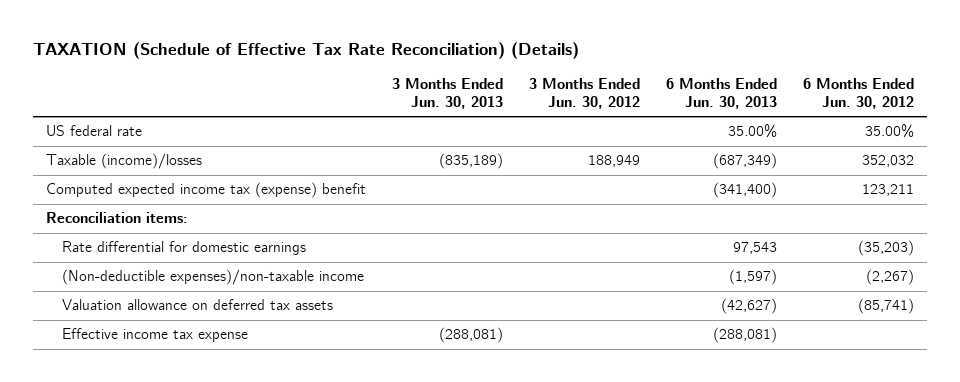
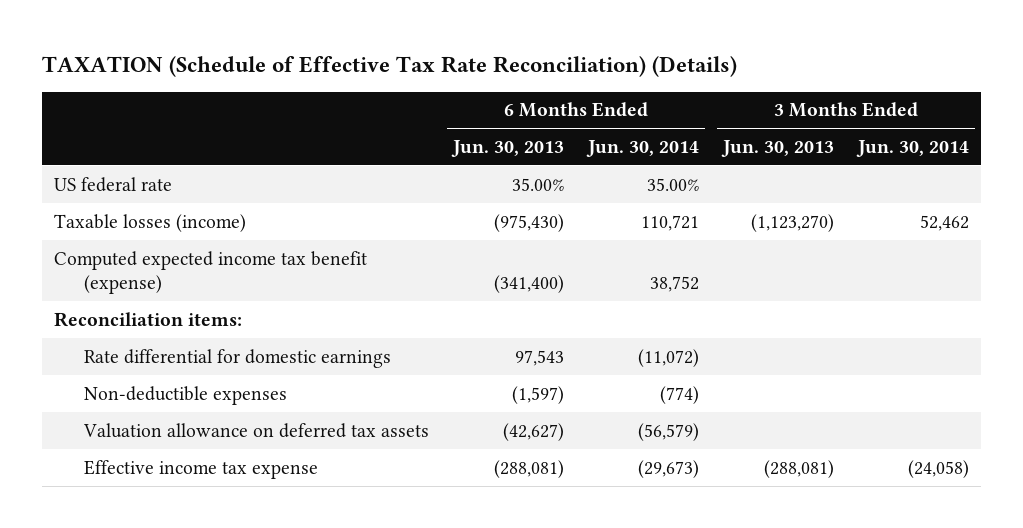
- | 3 Months Ended Jun. 30, 2013 | 3 Months Ended Jun. 30, 2012 | 6 Months Ended Jun. 30, 2013 | 6 Months Ended Jun. 30, 2012
+ | 6 Months Ended Jun. 30, 2013 | 6 Months Ended Jun. 30, 2014 | 3 Months Ended Jun. 30, 2013 | 3 Months Ended Jun. 30, 2014
- Taxable (income)/losses | (835,189) | 188,949 | (687,349) | 352,032
- Computed expected income tax (expense) benefit | | | (341,400) | 123,211
+ Taxable losses (income) | (975,430) | 110,721 | (1,123,270) | 52,462
+ Computed expected income tax benefit (expense) | (341,400) | 38,752 | |
- (Non-deductible expenses)/non-taxable income | | | (1,597) | (2,267)
+ Non-deductible expenses | (1,597) | (774) | |

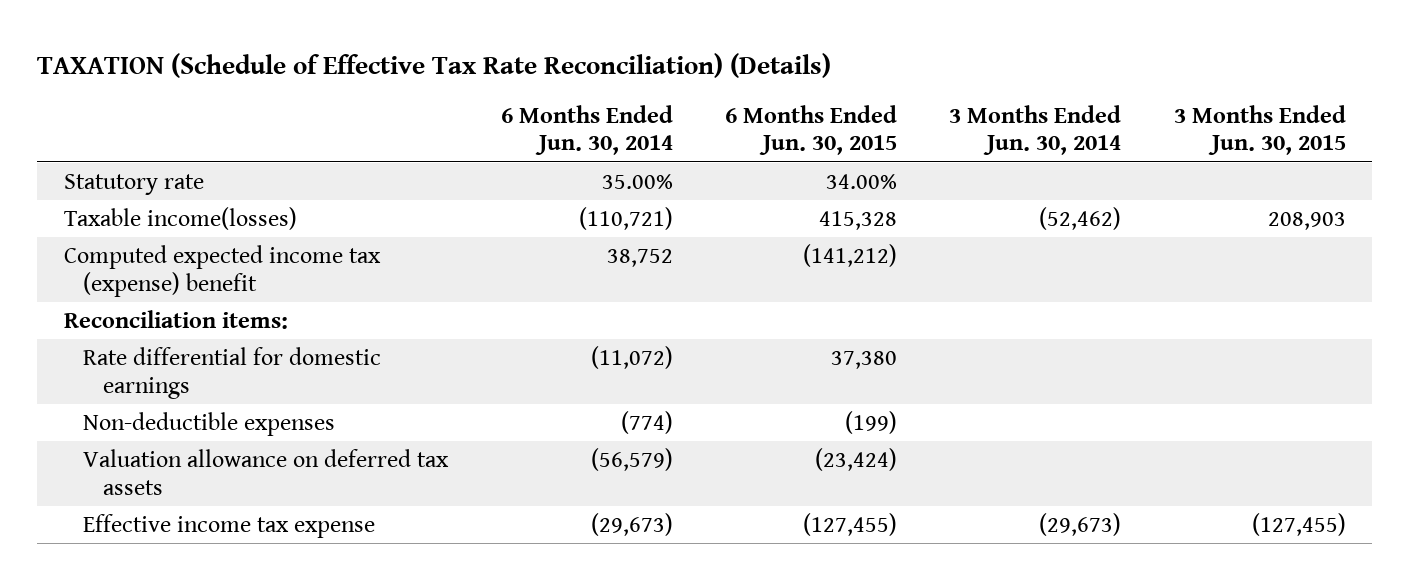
- | 6 Months Ended Jun. 30, 2013 | 6 Months Ended Jun. 30, 2014 | 3 Months Ended Jun. 30, 2013 | 3 Months Ended Jun. 30, 2014
+ | 6 Months Ended Jun. 30, 2014 | 6 Months Ended Jun. 30, 2015 | 3 Months Ended Jun. 30, 2014 | 3 Months Ended Jun. 30, 2015
- US federal rate | 35.00% | 35.00% | |
- Taxable losses (income) | (975,430) | 110,721 | (1,123,270) | 52,462
- Computed expected income tax benefit (expense) | (341,400) | 38,752 | |
+ Statutory rate | 35.00% | 34.00% | |
+ Taxable income(losses) | (110,721) | 415,328 | (52,462) | 208,903
+ Computed expected income tax (expense) benefit | 38,752 | (141,212) | |
- Effective income tax expense | (288,081) | (29,673) | (288,081) | (24,058)
+ Effective income tax expense | (29,673) | (127,455) | (29,673) | (127,455)

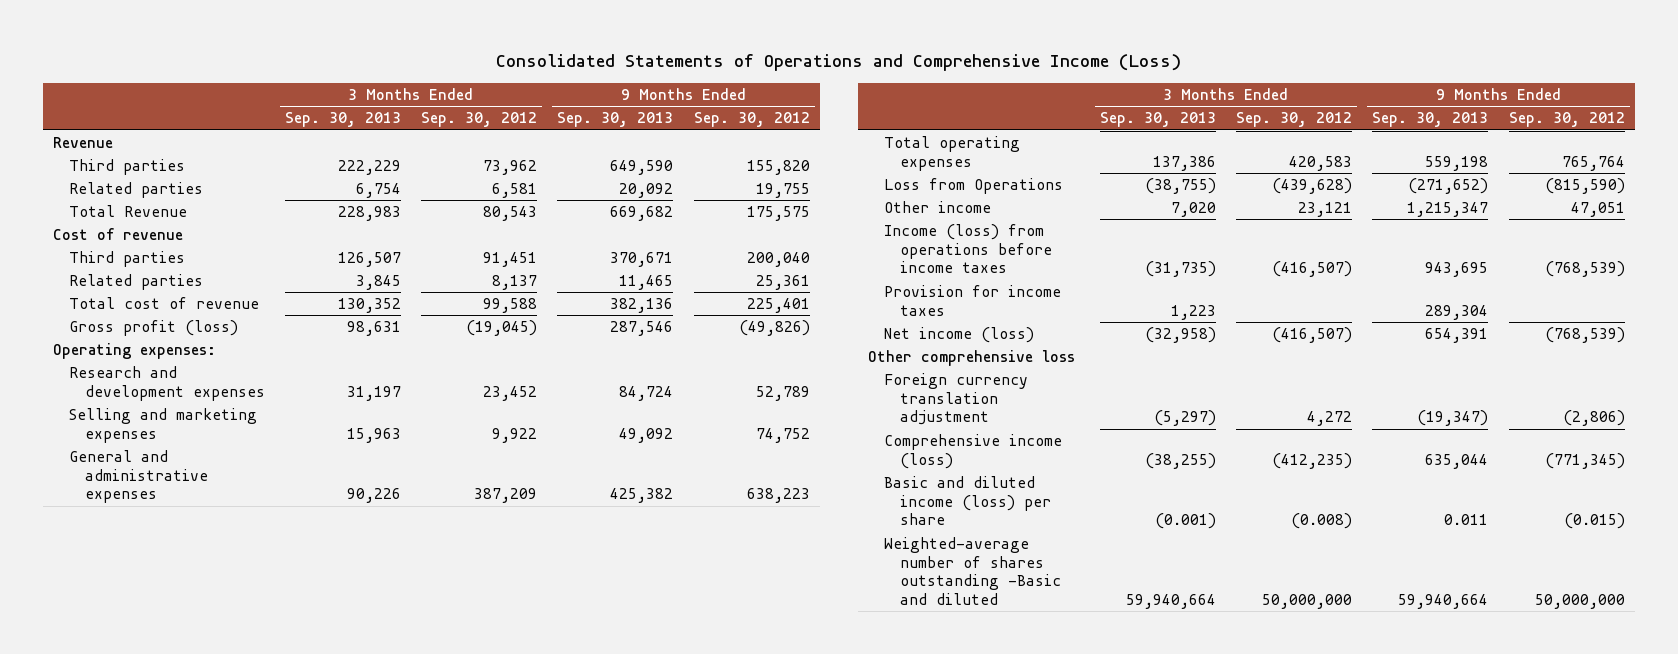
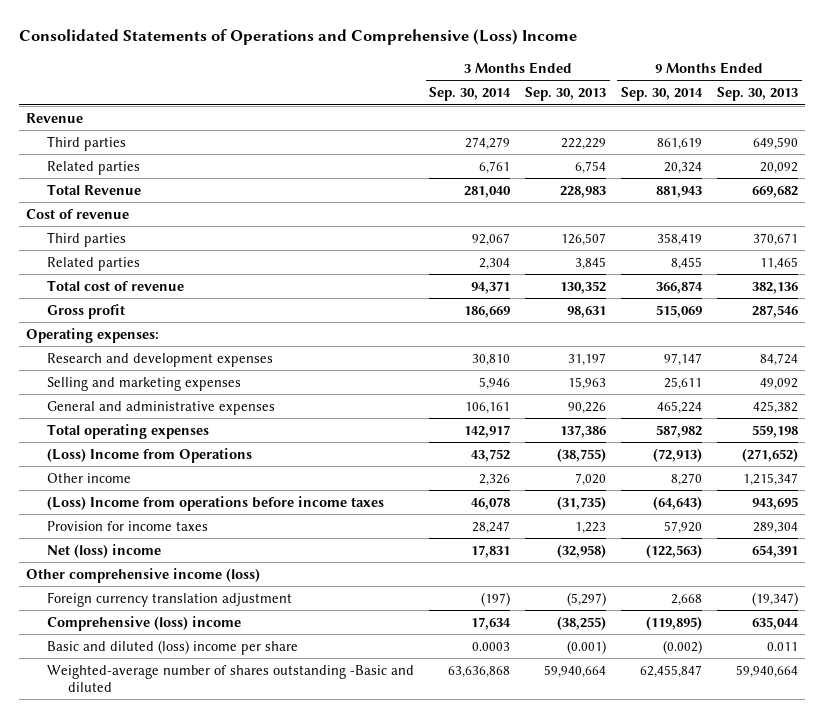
- Consolidated Statements of Operations and Comprehensive Income (Loss)
+ Consolidated Statements of Operations and Comprehensive (Loss) Income
- | 3 Months Ended Sep. 30, 2013 | 3 Months Ended Sep. 30, 2012 | 9 Months Ended Sep. 30, 2013 | 9 Months Ended Sep. 30, 2012
+ | 3 Months Ended Sep. 30, 2014 | 3 Months Ended Sep. 30, 2013 | 9 Months Ended Sep. 30, 2014 | 9 Months Ended Sep. 30, 2013
- Gross profit (loss) | 98,631 | (19,045) | 287,546 | (49,826)
+ Gross profit | 186,669 | 98,631 | 515,069 | 287,546
- Loss from Operations | (38,755) | (439,628) | (271,652) | (815,590)
+ (Loss) Income from Operations | 43,752 | (38,755) | (72,913) | (271,652)
- Income (loss) from operations before income taxes | (31,735) | (416,507) | 943,695 | (768,539)
+ (Loss) Income from operations before income taxes | 46,078 | (31,735) | (64,643) | 943,695
- Net income (loss) | (32,958) | (416,507) | 654,391 | (768,539)
- Other comprehensive loss
+ Net (loss) income | 17,831 | (32,958) | (122,563) | 654,391
+ Other comprehensive income (loss)
- Comprehensive income (loss) | (38,255) | (412,235) | 635,044 | (771,345)
- Basic and diluted income (loss) per share | (0.001) | (0.008) | 0.011 | (0.015)
+ Comprehensive (loss) income | 17,634 | (38,255) | (119,895) | 635,044
+ Basic and diluted (loss) income per share | 0.0003 | (0.001) | (0.002) | 0.011

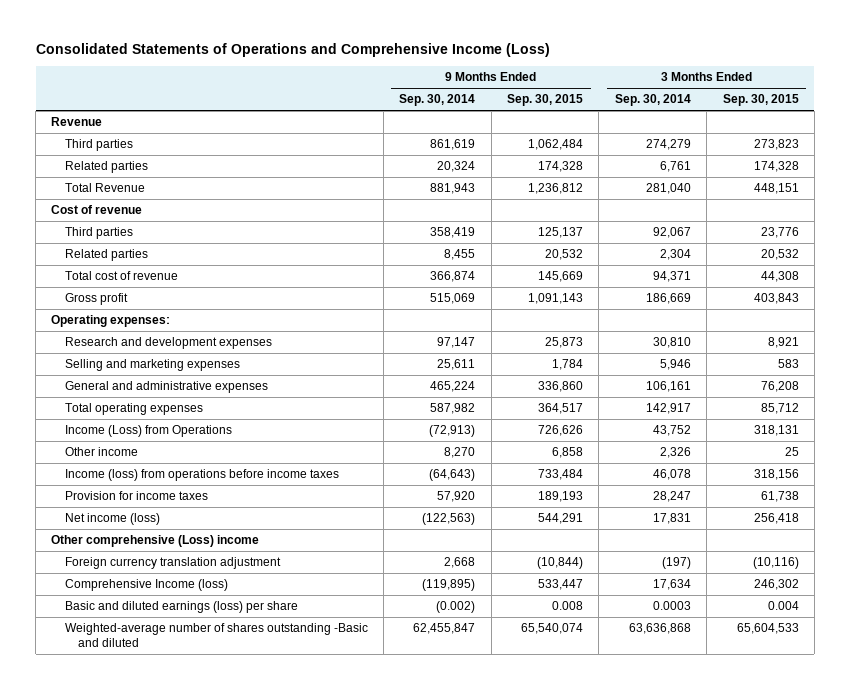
- Consolidated Statements of Operations and Comprehensive (Loss) Income
+ Consolidated Statements of Operations and Comprehensive Income (Loss)
- | 3 Months Ended Sep. 30, 2014 | 3 Months Ended Sep. 30, 2013 | 9 Months Ended Sep. 30, 2014 | 9 Months Ended Sep. 30, 2013
+ | 9 Months Ended Sep. 30, 2014 | 9 Months Ended Sep. 30, 2015 | 3 Months Ended Sep. 30, 2014 | 3 Months Ended Sep. 30, 2015
- (Loss) Income from Operations | 43,752 | (38,755) | (72,913) | (271,652)
+ Income (Loss) from Operations | (72,913) | 726,626 | 43,752 | 318,131
- (Loss) Income from operations before income taxes | 46,078 | (31,735) | (64,643) | 943,695
+ Income (loss) from operations before income taxes | (64,643) | 733,484 | 46,078 | 318,156
- Net (loss) income | 17,831 | (32,958) | (122,563) | 654,391
- Other comprehensive income (loss)
+ Net income (loss) | (122,563) | 544,291 | 17,831 | 256,418
+ Other comprehensive (Loss) income
- Comprehensive (loss) income | 17,634 | (38,255) | (119,895) | 635,044
- Basic and diluted (loss) income per share | 0.0003 | (0.001) | (0.002) | 0.011
+ Comprehensive Income (loss) | (119,895) | 533,447 | 17,634 | 246,302
+ Basic and diluted earnings (loss) per share | (0.002) | 0.008 | 0.0003 | 0.004

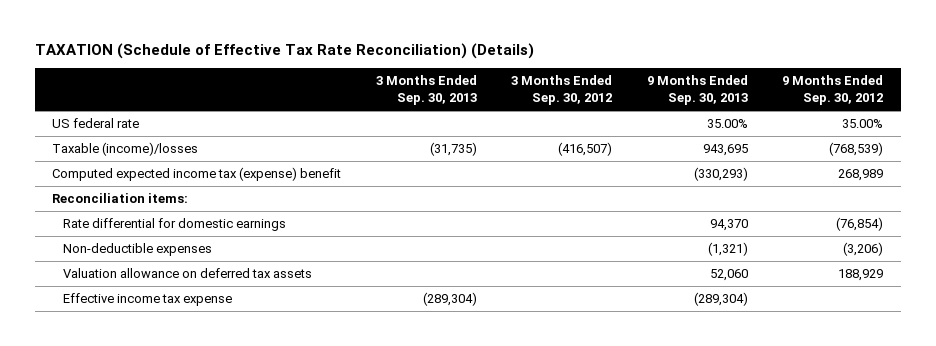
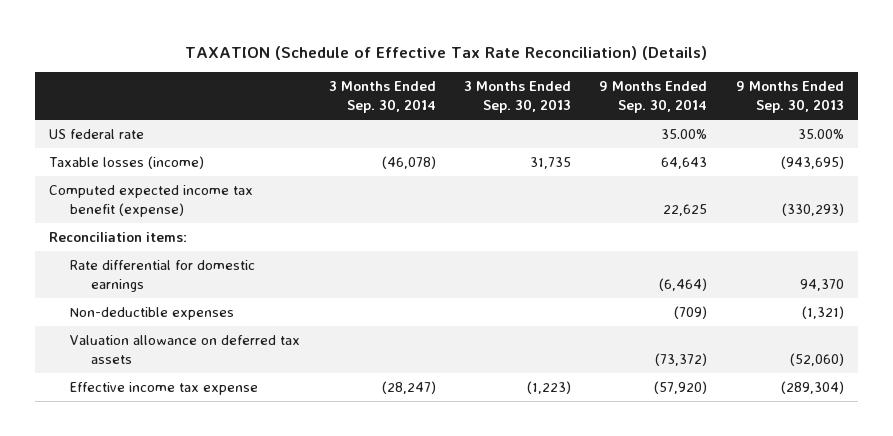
- | 3 Months Ended Sep. 30, 2013 | 3 Months Ended Sep. 30, 2012 | 9 Months Ended Sep. 30, 2013 | 9 Months Ended Sep. 30, 2012
+ | 3 Months Ended Sep. 30, 2014 | 3 Months Ended Sep. 30, 2013 | 9 Months Ended Sep. 30, 2014 | 9 Months Ended Sep. 30, 2013
- Taxable (income)/losses | (31,735) | (416,507) | 943,695 | (768,539)
- Computed expected income tax (expense) benefit | | | (330,293) | 268,989
+ Taxable losses (income) | (46,078) | 31,735 | 64,643 | (943,695)
+ Computed expected income tax benefit (expense) | | | 22,625 | (330,293)
- Valuation allowance on deferred tax assets | | | 52,060 | 188,929
- Effective income tax expense | (289,304) | | (289,304) |
+ Valuation allowance on deferred tax assets | | | (73,372) | (52,060)
+ Effective income tax expense | (28,247) | (1,223) | (57,920) | (289,304)

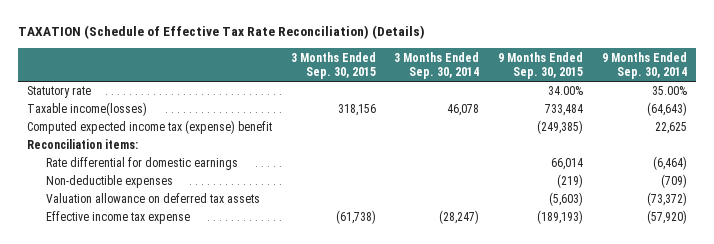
- | 3 Months Ended Sep. 30, 2014 | 3 Months Ended Sep. 30, 2013 | 9 Months Ended Sep. 30, 2014 | 9 Months Ended Sep. 30, 2013
+ | 3 Months Ended Sep. 30, 2015 | 3 Months Ended Sep. 30, 2014 | 9 Months Ended Sep. 30, 2015 | 9 Months Ended Sep. 30, 2014
- US federal rate | | | 35.00% | 35.00%
- Taxable losses (income) | (46,078) | 31,735 | 64,643 | (943,695)
- Computed expected income tax benefit (expense) | | | 22,625 | (330,293)
+ Statutory rate | | | 34.00% | 35.00%
+ Taxable income(losses) | 318,156 | 46,078 | 733,484 | (64,643)
+ Computed expected income tax (expense) benefit | | | (249,385) | 22,625

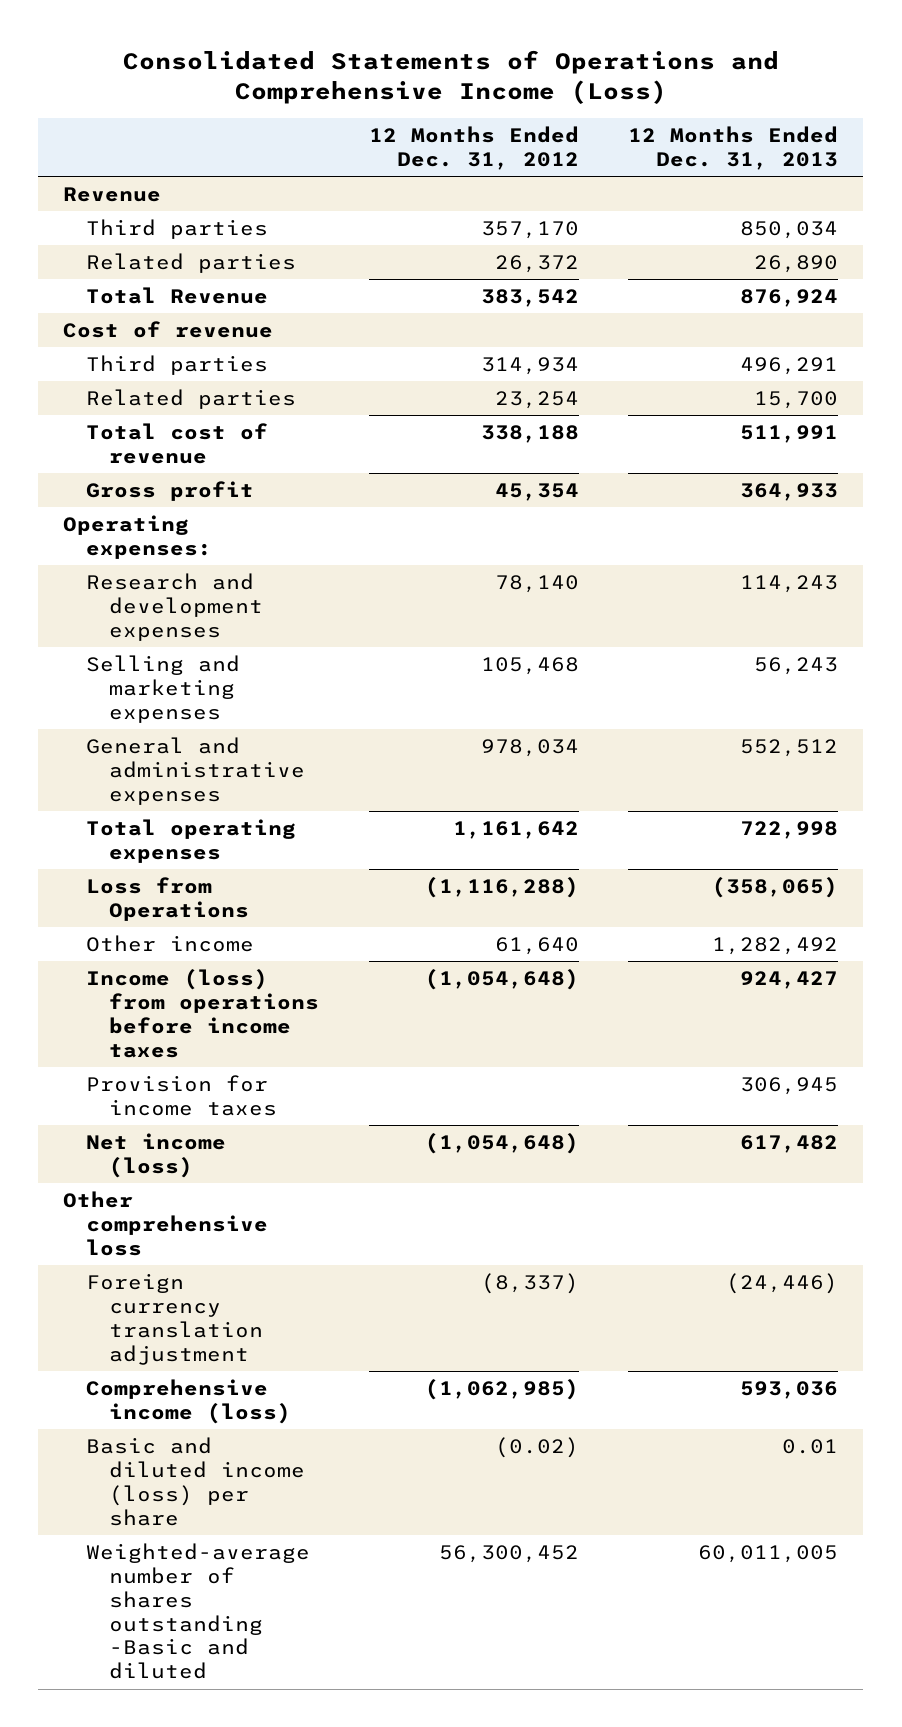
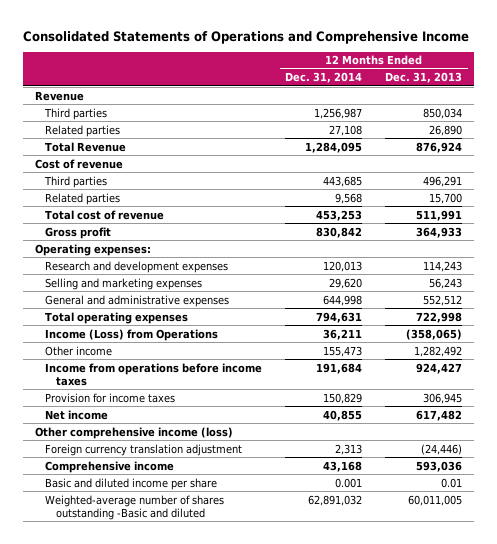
- Consolidated Statements of Operations and Comprehensive Income (Loss)
+ Consolidated Statements of Operations and Comprehensive Income
- | 12 Months Ended Dec. 31, 2012 | 12 Months Ended Dec. 31, 2013
+ | 12 Months Ended Dec. 31, 2014 | 12 Months Ended Dec. 31, 2013
- Loss from Operations | (1,116,288) | (358,065)
+ Income (Loss) from Operations | 36,211 | (358,065)
- Income (loss) from operations before income taxes | (1,054,648) | 924,427
+ Income from operations before income taxes | 191,684 | 924,427
- Net income (loss) | (1,054,648) | 617,482
- Other comprehensive loss
+ Net income | 40,855 | 617,482
+ Other comprehensive income (loss)
- Comprehensive income (loss) | (1,062,985) | 593,036
- Basic and diluted income (loss) per share | (0.02) | 0.01
+ Comprehensive income | 43,168 | 593,036
+ Basic and diluted income per share | 0.001 | 0.01

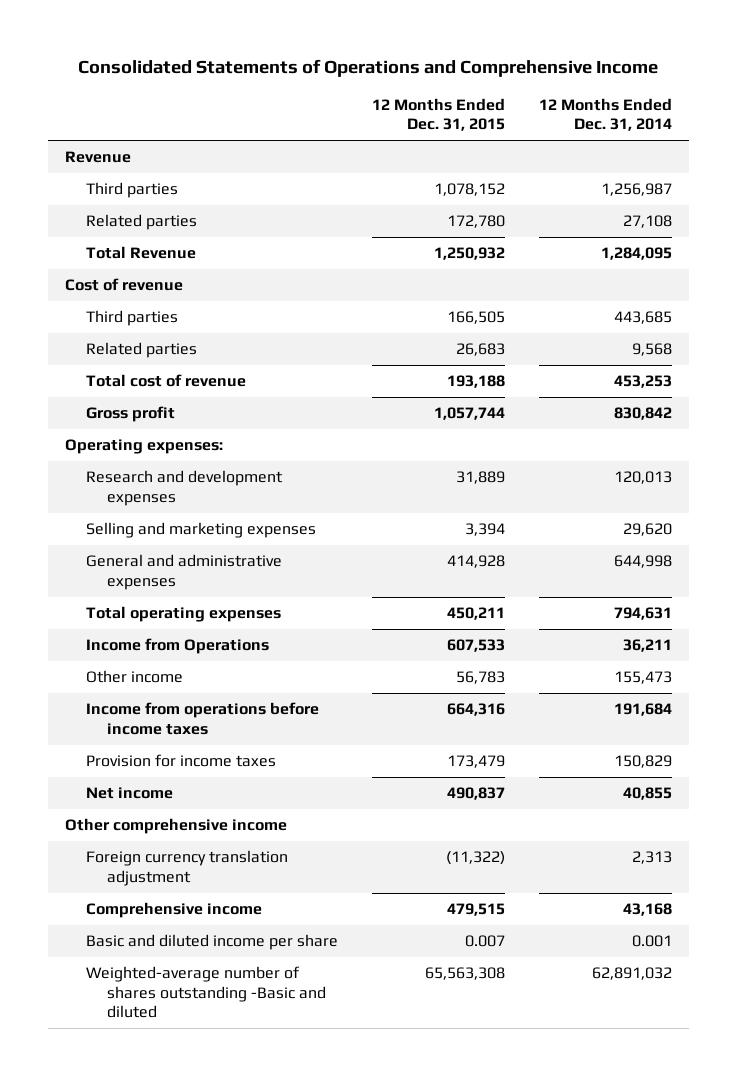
- | 12 Months Ended Dec. 31, 2014 | 12 Months Ended Dec. 31, 2013
+ | 12 Months Ended Dec. 31, 2015 | 12 Months Ended Dec. 31, 2014
- Income (Loss) from Operations | 36,211 | (358,065)
+ Income from Operations | 607,533 | 36,211
- Other comprehensive income (loss)
+ Other comprehensive income

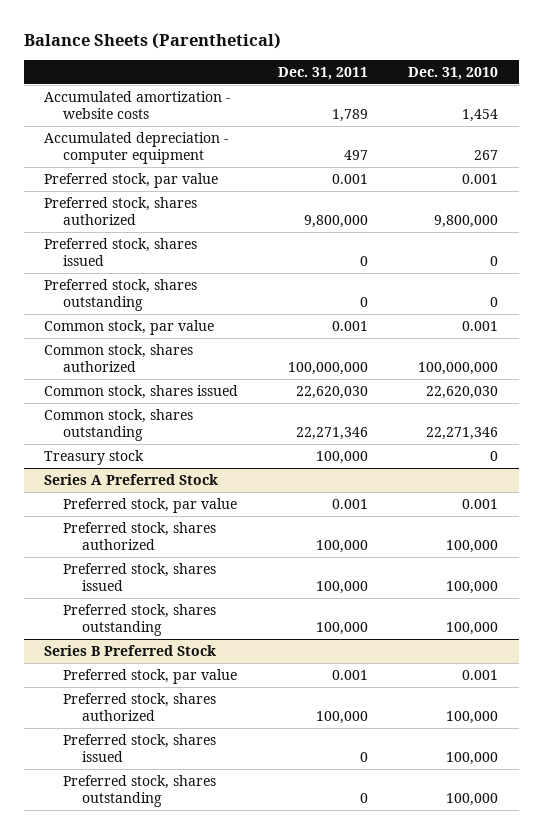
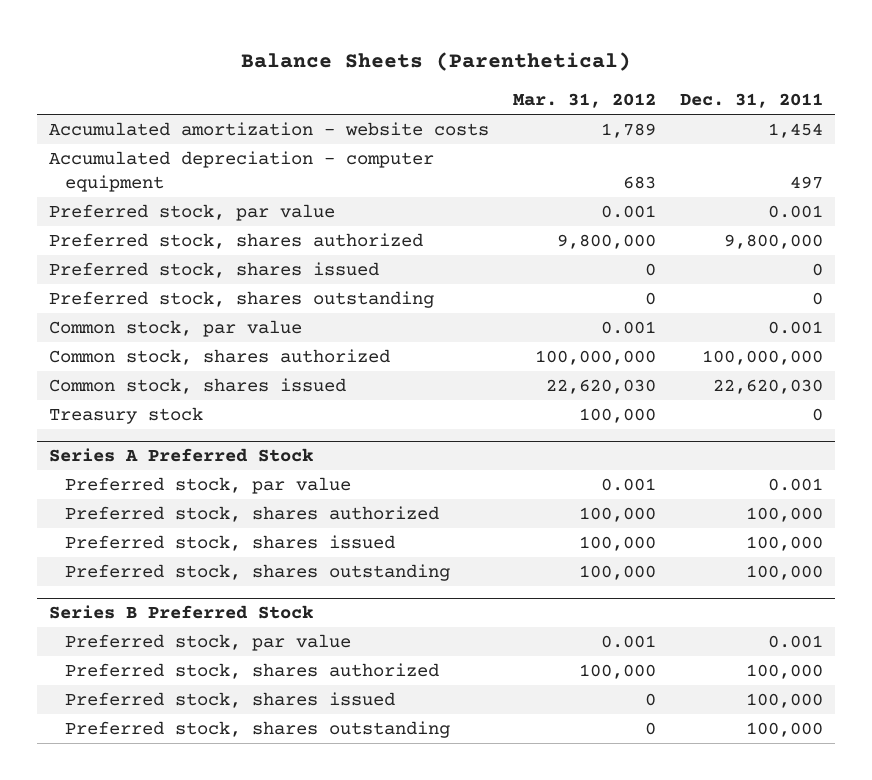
- | Dec. 31, 2011 | Dec. 31, 2010
+ | Mar. 31, 2012 | Dec. 31, 2011
- Accumulated amortization - website costs | 1,789 | 1,454
+ Accumulated amortization - website costs | 1,789 | 1,454
- Common stock, shares outstanding | 22,271,346 | 22,271,346
- Treasury stock | 100,000 | 0
+ Treasury stock | 100,000 | 0
@ Series B Preferred Stock
- Preferred stock, shares issued | 0 | 100,000
- Preferred stock, shares outstanding | 0 | 100,000
+ Preferred stock, shares issued | 0 | 100,000
+ Preferred stock, shares outstanding | 0 | 100,000

